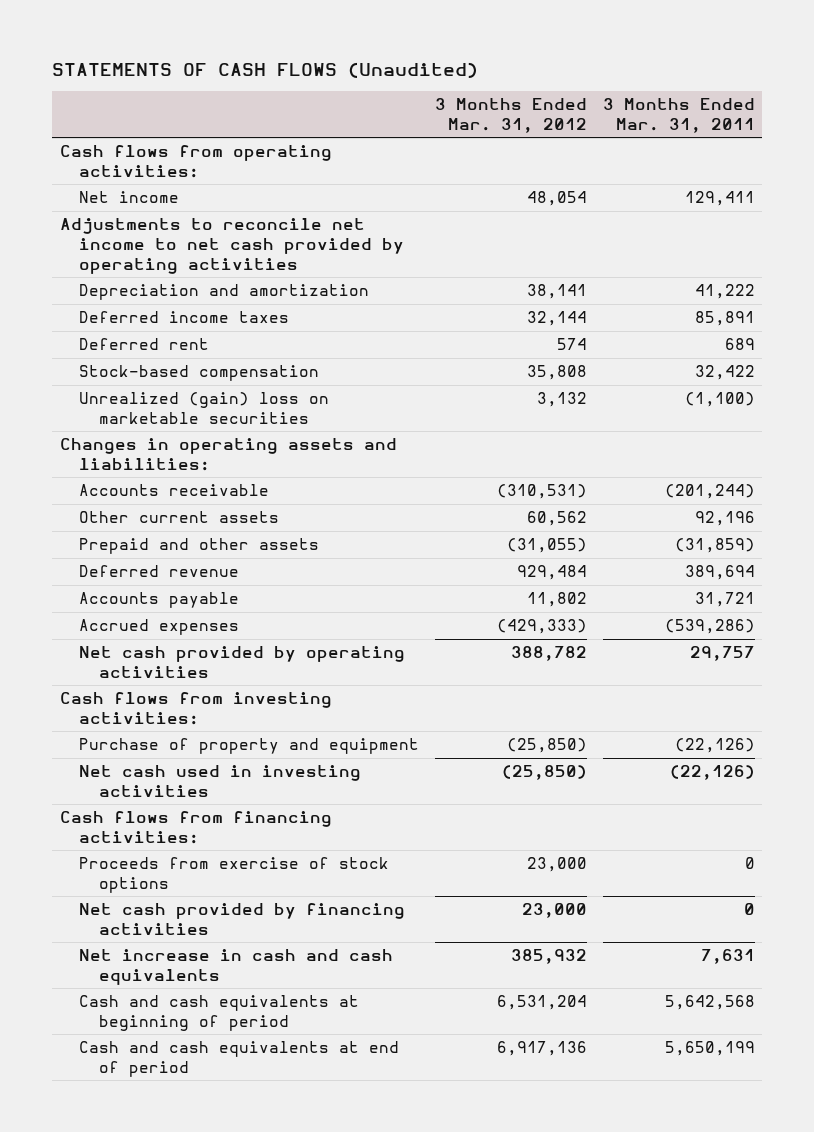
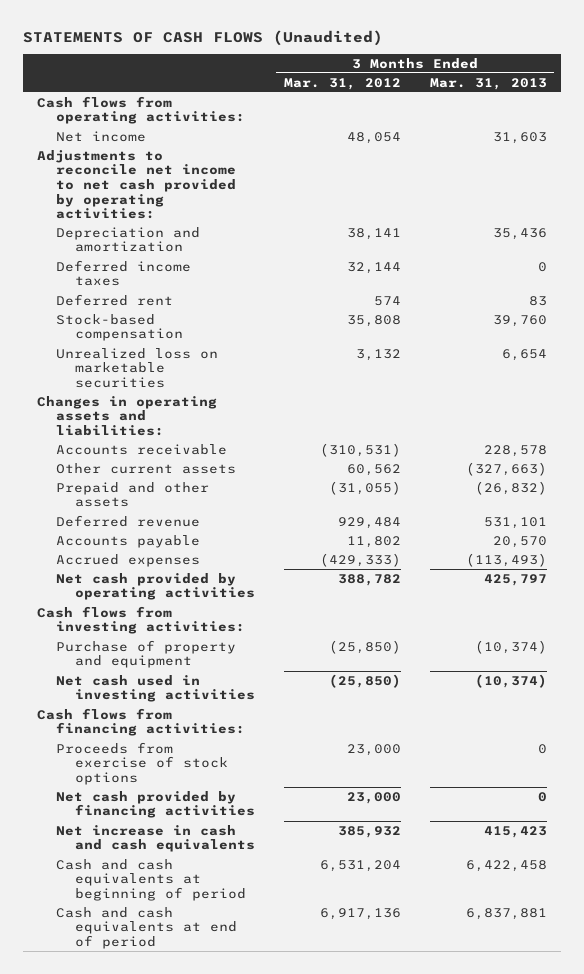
- | 3 Months Ended Mar. 31, 2012 | 3 Months Ended Mar. 31, 2011
+ | 3 Months Ended Mar. 31, 2012 | 3 Months Ended Mar. 31, 2013
- Adjustments to reconcile net income to net cash provided by operating activities
+ Adjustments to reconcile net income to net cash provided by operating activities:
- Unrealized (gain) loss on marketable securities | 3,132 | (1,100)
+ Unrealized loss on marketable securities | 3,132 | 6,654

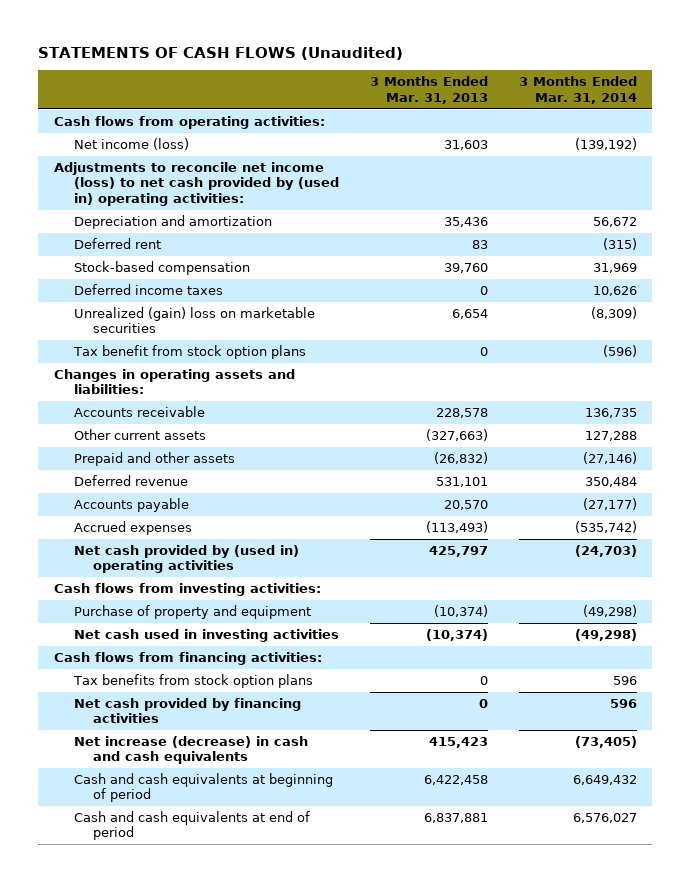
- | 3 Months Ended Mar. 31, 2012 | 3 Months Ended Mar. 31, 2013
+ | 3 Months Ended Mar. 31, 2013 | 3 Months Ended Mar. 31, 2014
- Net income | 48,054 | 31,603
- Adjustments to reconcile net income to net cash provided by operating activities:
+ Net income (loss) | 31,603 | (139,192)
+ Adjustments to reconcile net income (loss) to net cash provided by (used in) operating activities:
- Unrealized loss on marketable securities | 3,132 | 6,654
moved down: Deferred income taxes | 0 | 10,626
+ Unrealized (gain) loss on marketable securities | 6,654 | (8,309)
+ Tax benefit from stock option plans | 0 | (596)
- Net cash provided by operating activities | 388,782 | 425,797
+ Net cash provided by (used in) operating activities | 425,797 | (24,703)
- Proceeds from exercise of stock options | 23,000 | 0
+ Tax benefits from stock option plans | 0 | 596
- Net increase in cash and cash equivalents | 385,932 | 415,423
+ Net increase (decrease) in cash and cash equivalents | 415,423 | (73,405)

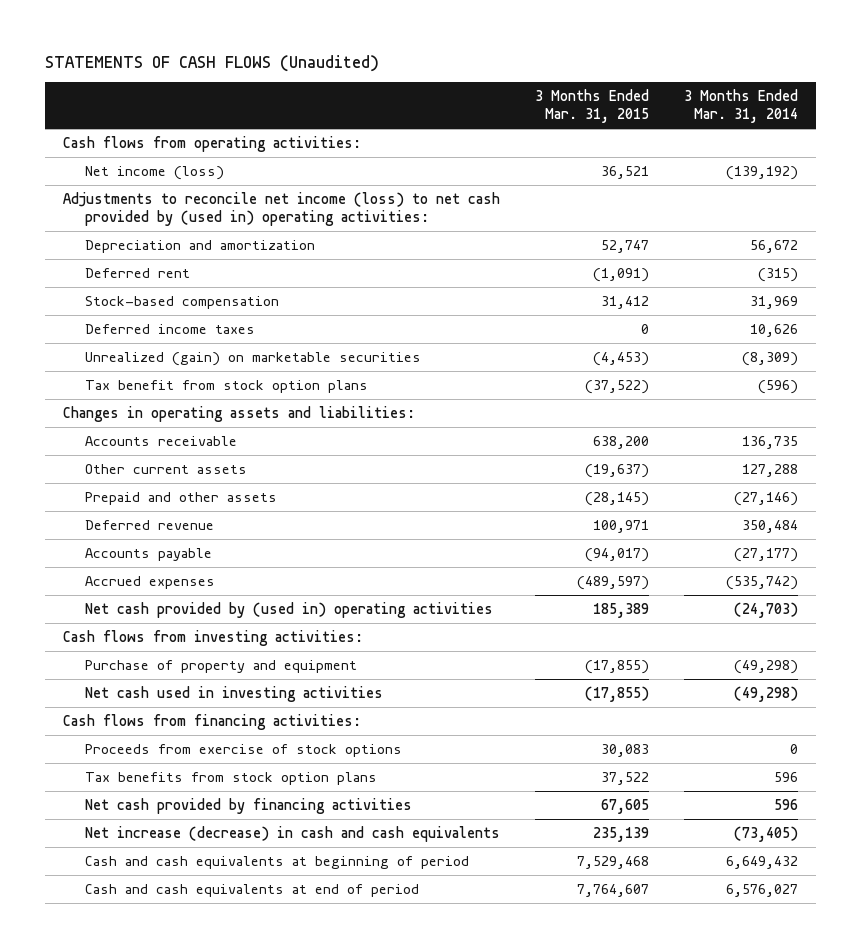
- | 3 Months Ended Mar. 31, 2013 | 3 Months Ended Mar. 31, 2014
+ | 3 Months Ended Mar. 31, 2015 | 3 Months Ended Mar. 31, 2014
- Unrealized (gain) loss on marketable securities | 6,654 | (8,309)
+ Unrealized (gain) on marketable securities | (4,453) | (8,309)
+ Proceeds from exercise of stock options | 30,083 | 0

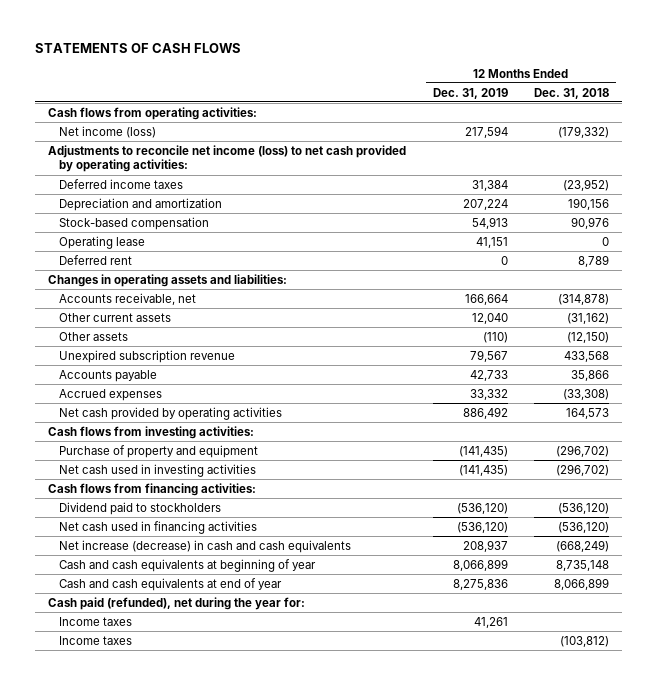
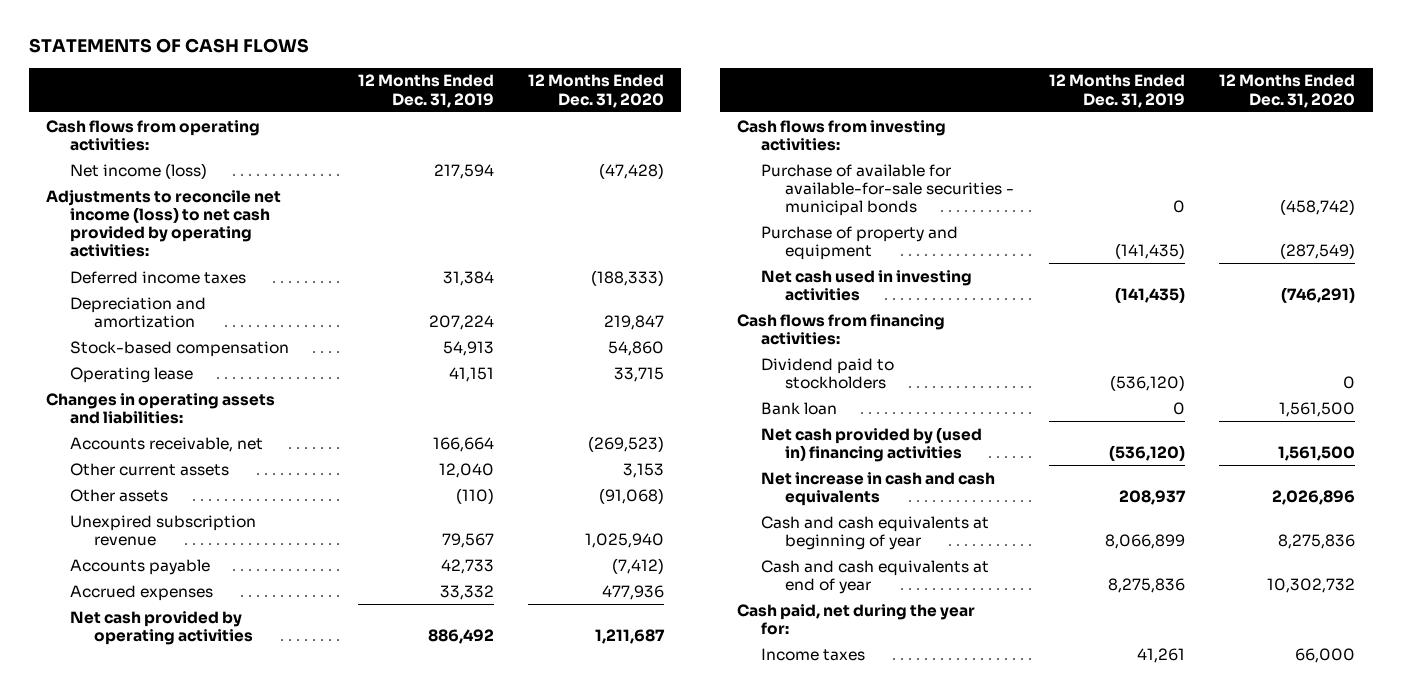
- | 12 Months Ended Dec. 31, 2019 | 12 Months Ended Dec. 31, 2018
+ | 12 Months Ended Dec. 31, 2019 | 12 Months Ended Dec. 31, 2020
- Deferred rent | 0 | 8,789
+ Purchase of available for available-for-sale securities - municipal bonds | 0 | (458,742)
- Net cash used in financing activities | (536,120) | (536,120)
- Net increase (decrease) in cash and cash equivalents | 208,937 | (668,249)
+ Bank loan | 0 | 1,561,500
+ Net cash provided by (used in) financing activities | (536,120) | 1,561,500
+ Net increase in cash and cash equivalents | 208,937 | 2,026,896
- Cash paid (refunded), net during the year for:
+ Cash paid, net during the year for:
- Income taxes | | (103,812)

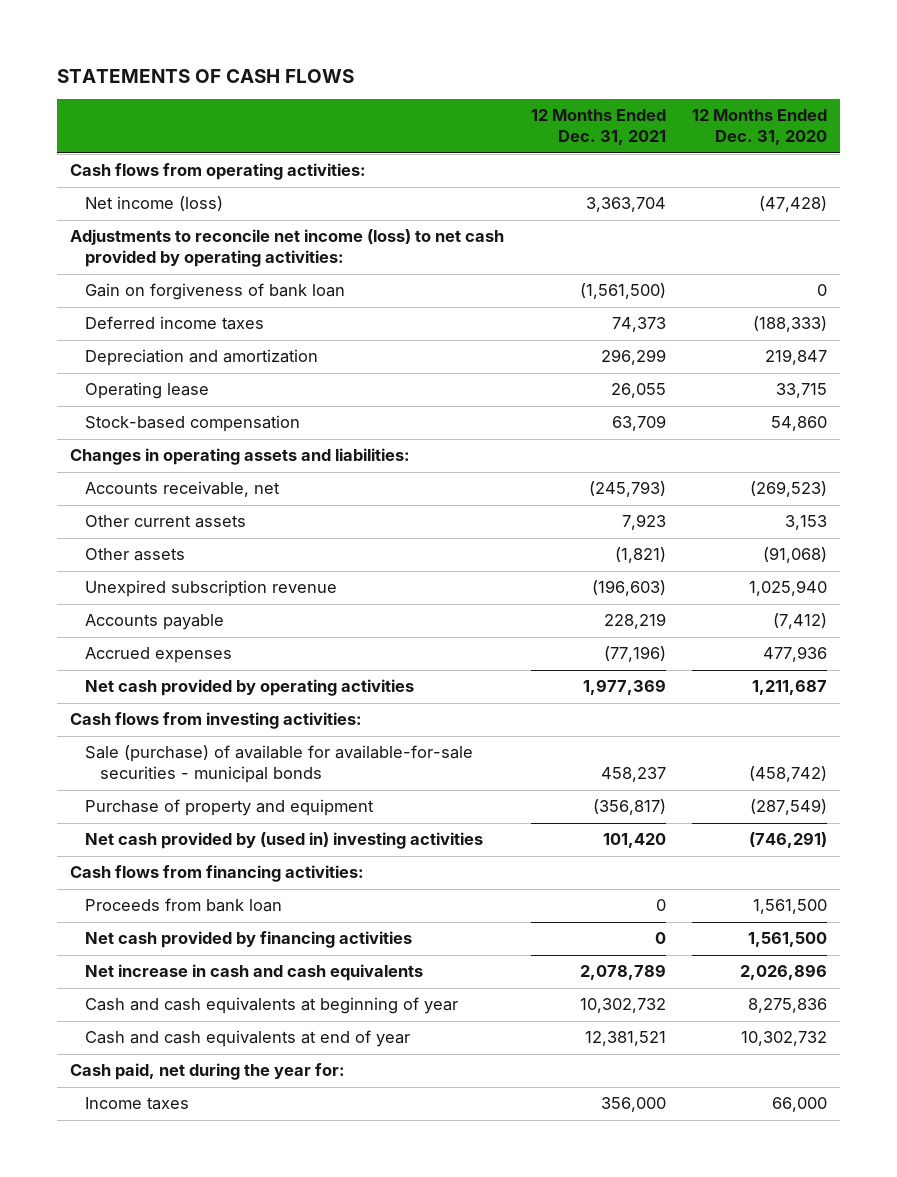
- | 12 Months Ended Dec. 31, 2019 | 12 Months Ended Dec. 31, 2020
+ | 12 Months Ended Dec. 31, 2021 | 12 Months Ended Dec. 31, 2020
+ Gain on forgiveness of bank loan | (1,561,500) | 0
moved down: Stock-based compensation | 63,709 | 54,860
- Purchase of available for available-for-sale securities - municipal bonds | 0 | (458,742)
+ Sale (purchase) of available for available-for-sale securities - municipal bonds | 458,237 | (458,742)
- Net cash used in investing activities | (141,435) | (746,291)
+ Net cash provided by (used in) investing activities | 101,420 | (746,291)
- Dividend paid to stockholders | (536,120) | 0
- Bank loan | 0 | 1,561,500
- Net cash provided by (used in) financing activities | (536,120) | 1,561,500
+ Proceeds from bank loan | 0 | 1,561,500
+ Net cash provided by financing activities | 0 | 1,561,500

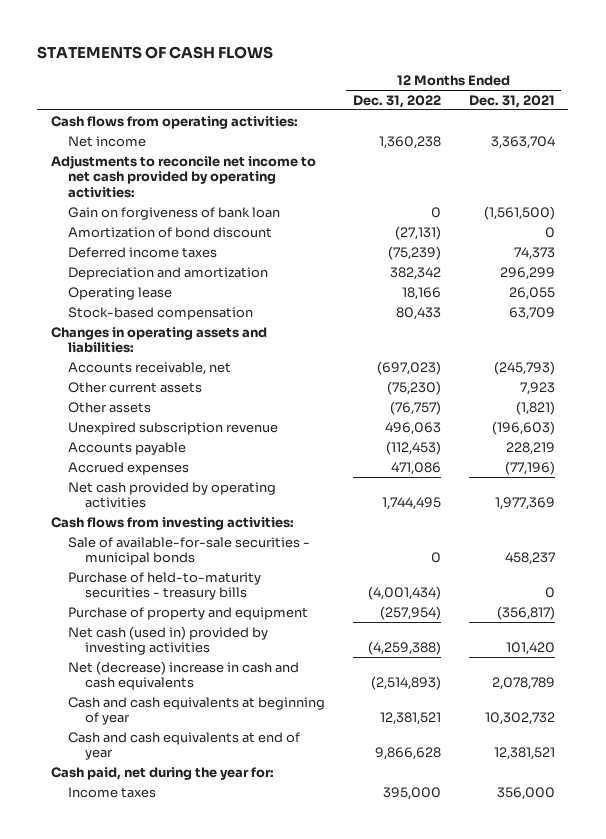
- | 12 Months Ended Dec. 31, 2021 | 12 Months Ended Dec. 31, 2020
+ | 12 Months Ended Dec. 31, 2022 | 12 Months Ended Dec. 31, 2021
- Net income (loss) | 3,363,704 | (47,428)
- Adjustments to reconcile net income (loss) to net cash provided by operating activities:
+ Net income | 1,360,238 | 3,363,704
+ Adjustments to reconcile net income to net cash provided by operating activities:
+ Amortization of bond discount | (27,131) | 0
- Sale (purchase) of available for available-for-sale securities - municipal bonds | 458,237 | (458,742)
+ Sale of available-for-sale securities - municipal bonds | 0 | 458,237
+ Purchase of held-to-maturity securities - treasury bills | (4,001,434) | 0
- Net cash provided by (used in) investing activities | 101,420 | (746,291)
- Cash flows from financing activities:
- Proceeds from bank loan | 0 | 1,561,500
- Net cash provided by financing activities | 0 | 1,561,500
- Net increase in cash and cash equivalents | 2,078,789 | 2,026,896
+ Net cash (used in) provided by investing activities | (4,259,388) | 101,420
+ Net (decrease) increase in cash and cash equivalents | (2,514,893) | 2,078,789

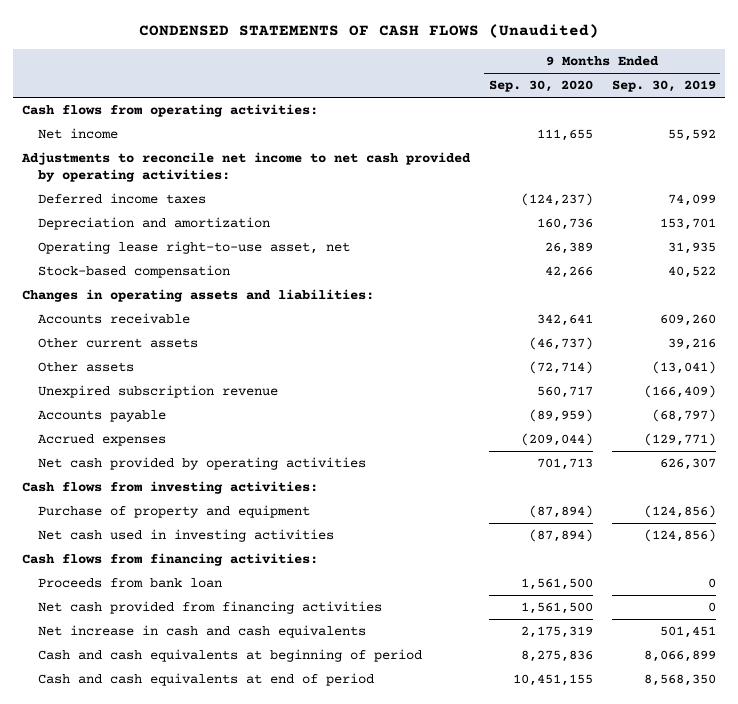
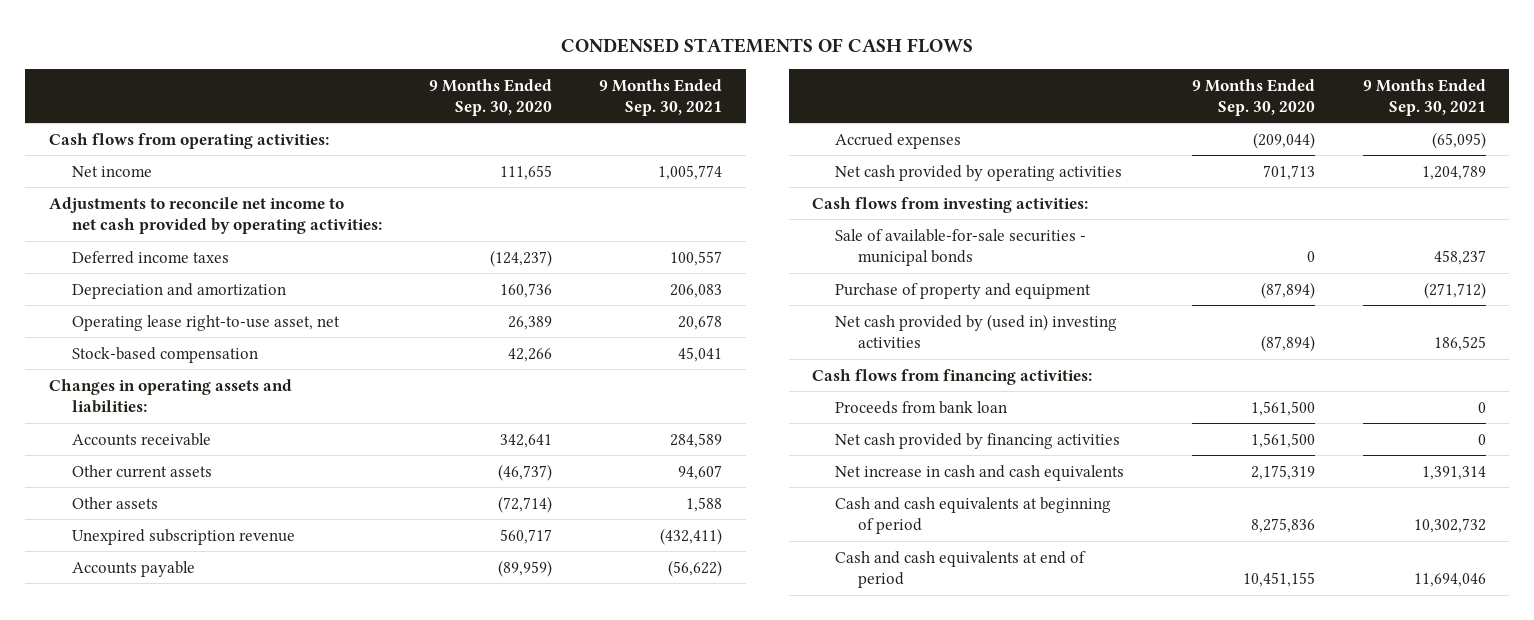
- CONDENSED STATEMENTS OF CASH FLOWS (Unaudited)
+ CONDENSED STATEMENTS OF CASH FLOWS
- | 9 Months Ended Sep. 30, 2020 | 9 Months Ended Sep. 30, 2019
+ | 9 Months Ended Sep. 30, 2020 | 9 Months Ended Sep. 30, 2021
+ Sale of available-for-sale securities - municipal bonds | 0 | 458,237
- Net cash used in investing activities | (87,894) | (124,856)
+ Net cash provided by (used in) investing activities | (87,894) | 186,525
- Net cash provided from financing activities | 1,561,500 | 0
+ Net cash provided by financing activities | 1,561,500 | 0

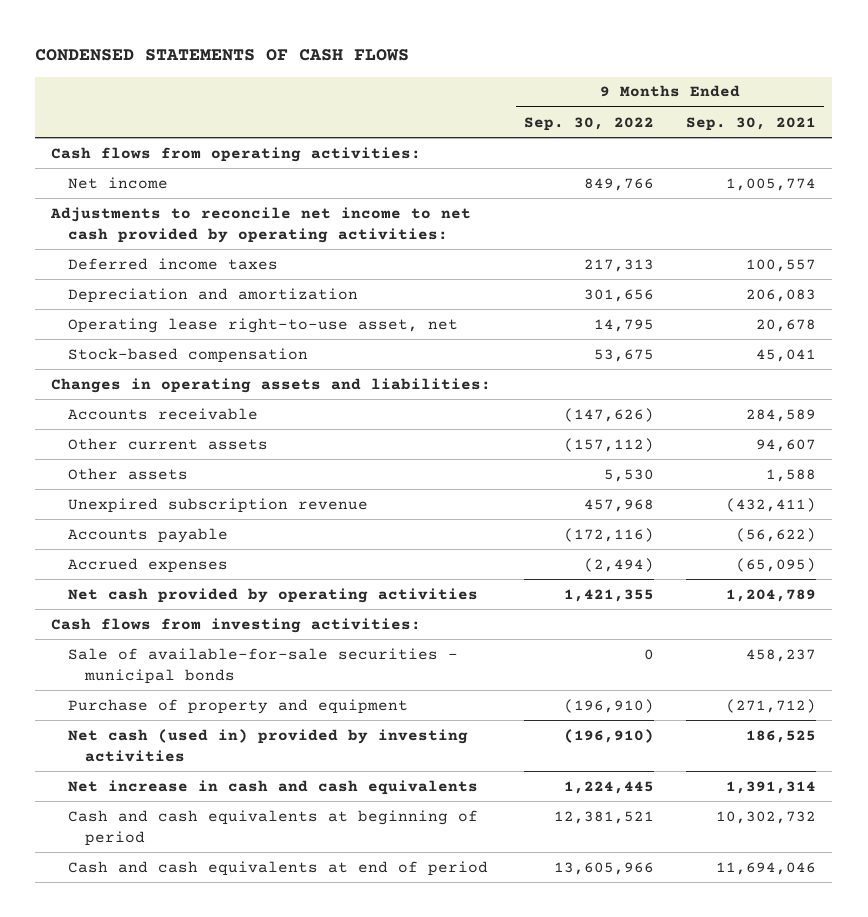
- | 9 Months Ended Sep. 30, 2020 | 9 Months Ended Sep. 30, 2021
+ | 9 Months Ended Sep. 30, 2022 | 9 Months Ended Sep. 30, 2021
- Net cash provided by (used in) investing activities | (87,894) | 186,525
- Cash flows from financing activities:
- Proceeds from bank loan | 1,561,500 | 0
- Net cash provided by financing activities | 1,561,500 | 0
+ Net cash (used in) provided by investing activities | (196,910) | 186,525

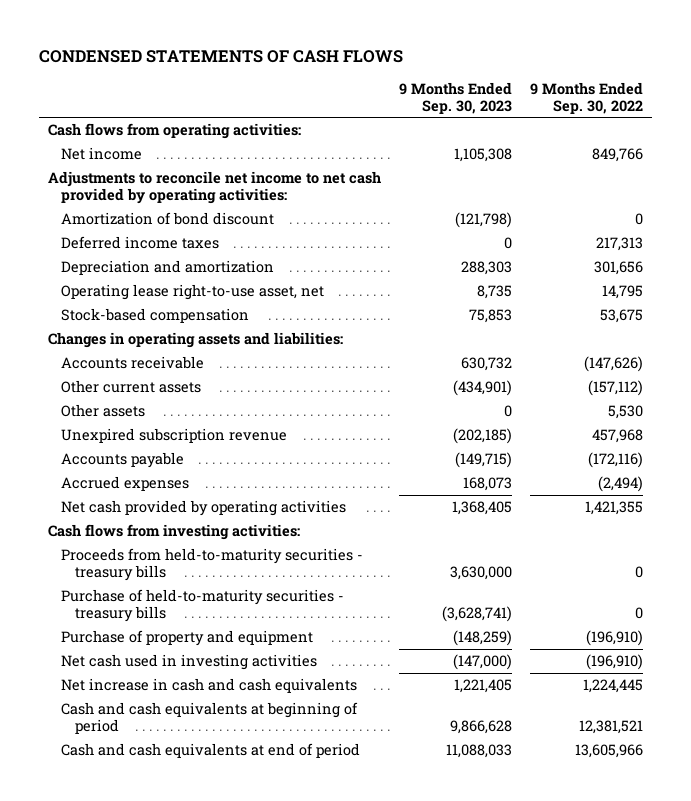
- | 9 Months Ended Sep. 30, 2022 | 9 Months Ended Sep. 30, 2021
+ | 9 Months Ended Sep. 30, 2023 | 9 Months Ended Sep. 30, 2022
+ Amortization of bond discount | (121,798) | 0
- Sale of available-for-sale securities - municipal bonds | 0 | 458,237
+ Proceeds from held-to-maturity securities - treasury bills | 3,630,000 | 0
+ Purchase of held-to-maturity securities - treasury bills | (3,628,741) | 0
- Net cash (used in) provided by investing activities | (196,910) | 186,525
+ Net cash used in investing activities | (147,000) | (196,910)

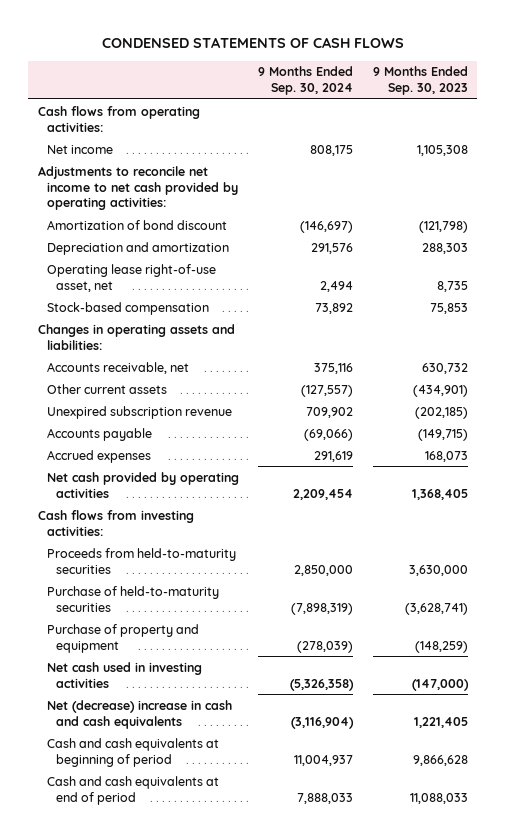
- | 9 Months Ended Sep. 30, 2023 | 9 Months Ended Sep. 30, 2022
+ | 9 Months Ended Sep. 30, 2024 | 9 Months Ended Sep. 30, 2023
- Deferred income taxes | 0 | 217,313
- Operating lease right-to-use asset, net | 8,735 | 14,795
+ Operating lease right-of-use asset, net | 2,494 | 8,735
- Accounts receivable | 630,732 | (147,626)
+ Accounts receivable, net | 375,116 | 630,732
- Other assets | 0 | 5,530
- Proceeds from held-to-maturity securities - treasury bills | 3,630,000 | 0
- Purchase of held-to-maturity securities - treasury bills | (3,628,741) | 0
+ Proceeds from held-to-maturity securities | 2,850,000 | 3,630,000
+ Purchase of held-to-maturity securities | (7,898,319) | (3,628,741)
- Net increase in cash and cash equivalents | 1,221,405 | 1,224,445
+ Net (decrease) increase in cash and cash equivalents | (3,116,904) | 1,221,405

